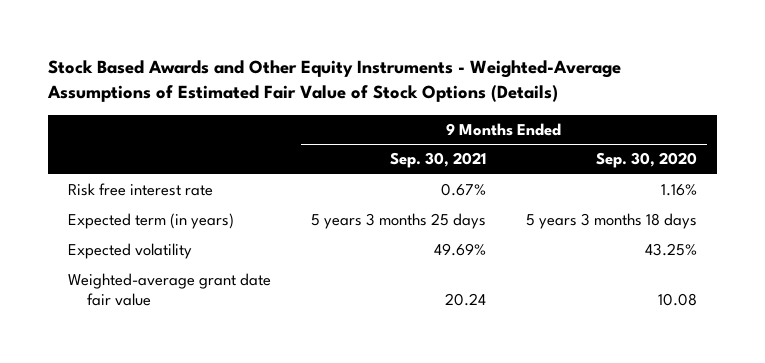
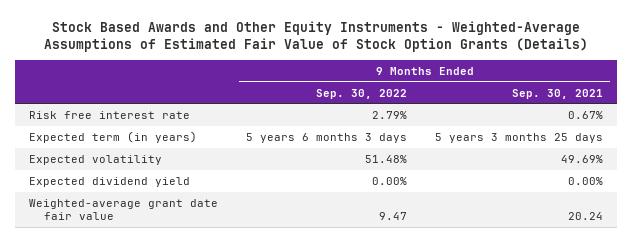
- Stock Based Awards and Other Equity Instruments - Weighted-Average Assumptions of Estimated Fair Value of Stock Options (Details)
+ Stock Based Awards and Other Equity Instruments - Weighted-Average Assumptions of Estimated Fair Value of Stock Option Grants (Details)
- | 9 Months Ended Sep. 30, 2021 | 9 Months Ended Sep. 30, 2020
+ | 9 Months Ended Sep. 30, 2022 | 9 Months Ended Sep. 30, 2021
+ Expected dividend yield | 0.00% | 0.00%

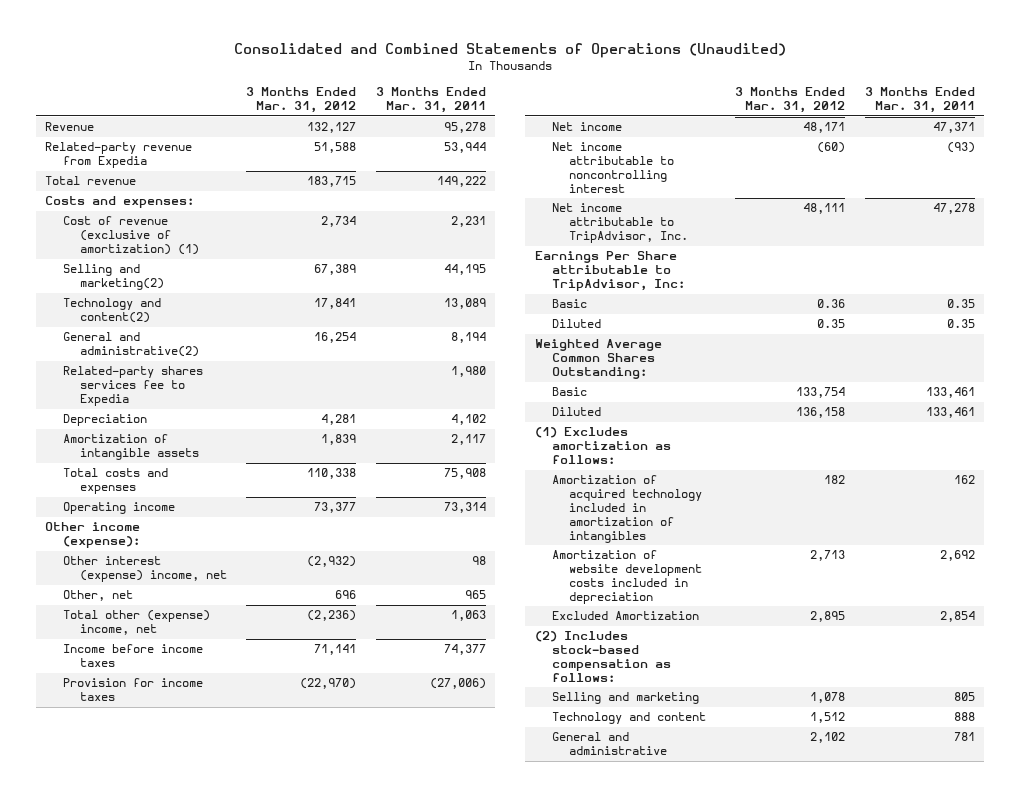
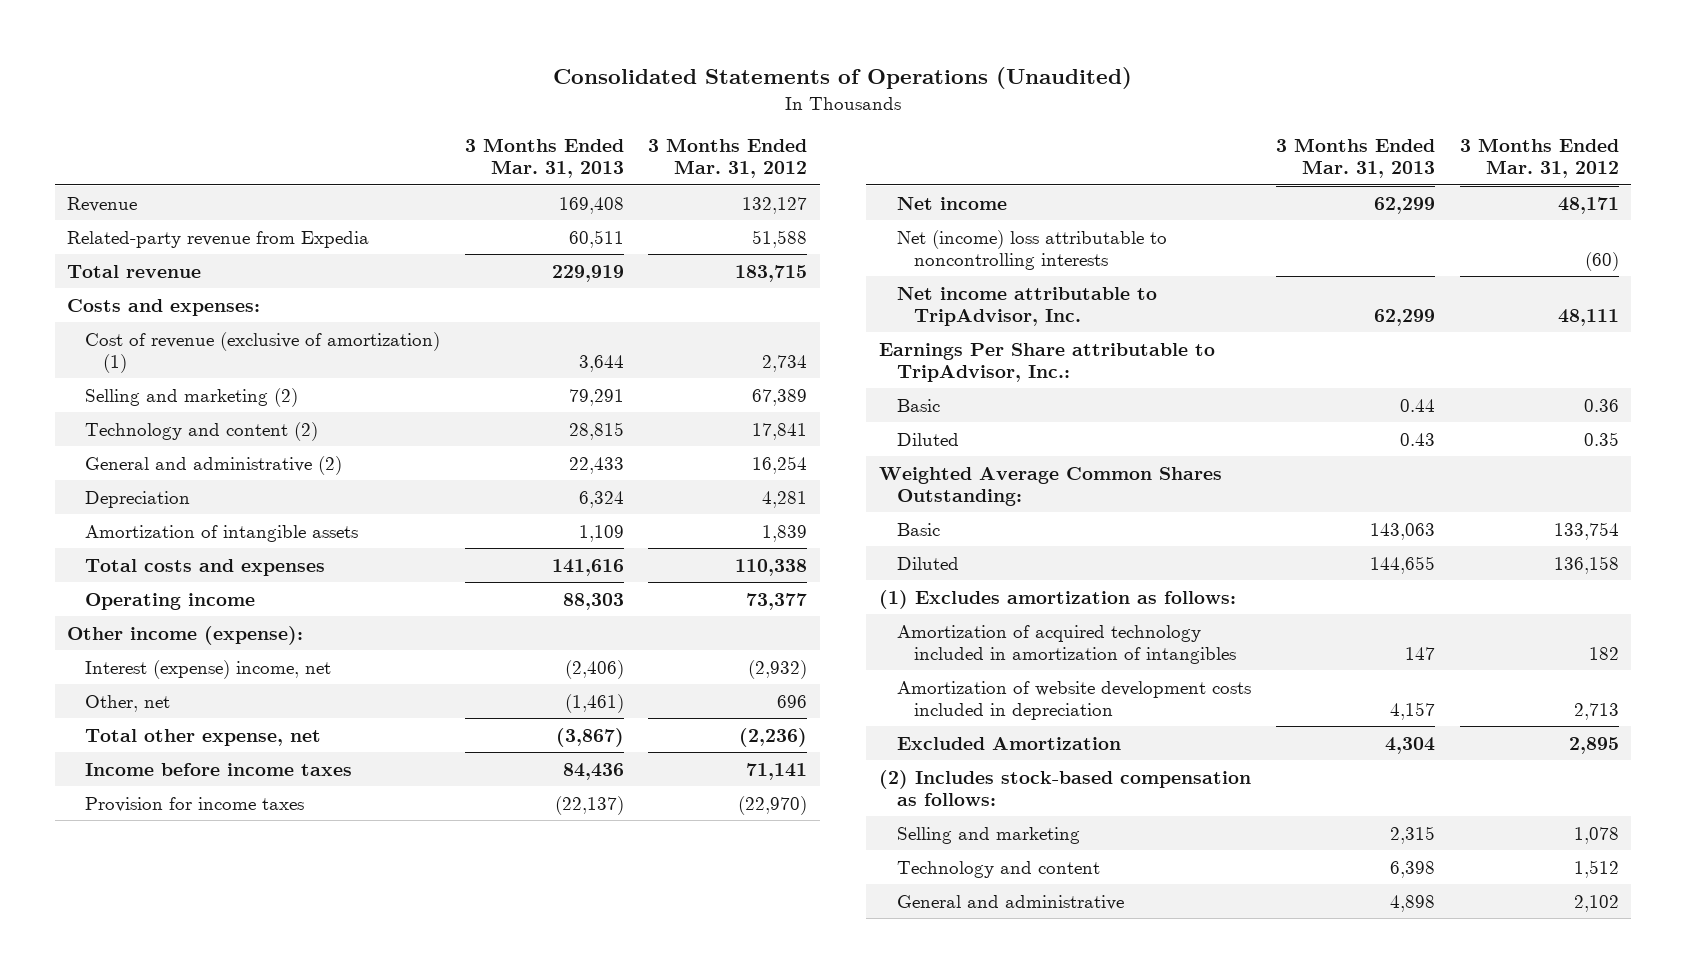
- Consolidated and Combined Statements of Operations (Unaudited)
+ Consolidated Statements of Operations (Unaudited)
- | 3 Months Ended Mar. 31, 2012 | 3 Months Ended Mar. 31, 2011
+ | 3 Months Ended Mar. 31, 2013 | 3 Months Ended Mar. 31, 2012
- Selling and marketing(2) | 67,389 | 44,195
- Technology and content(2) | 17,841 | 13,089
- General and administrative(2) | 16,254 | 8,194
- Related-party shares services fee to Expedia | | 1,980
+ Selling and marketing (2) | 79,291 | 67,389
+ Technology and content (2) | 28,815 | 17,841
+ General and administrative (2) | 22,433 | 16,254
- Other interest (expense) income, net | (2,932) | 98
+ Interest (expense) income, net | (2,406) | (2,932)
- Total other (expense) income, net | (2,236) | 1,063
+ Total other expense, net | (3,867) | (2,236)
- Net income attributable to noncontrolling interest | (60) | (93)
+ Net (income) loss attributable to noncontrolling interests | | (60)
- Earnings Per Share attributable to TripAdvisor, Inc:
+ Earnings Per Share attributable to TripAdvisor, Inc.:

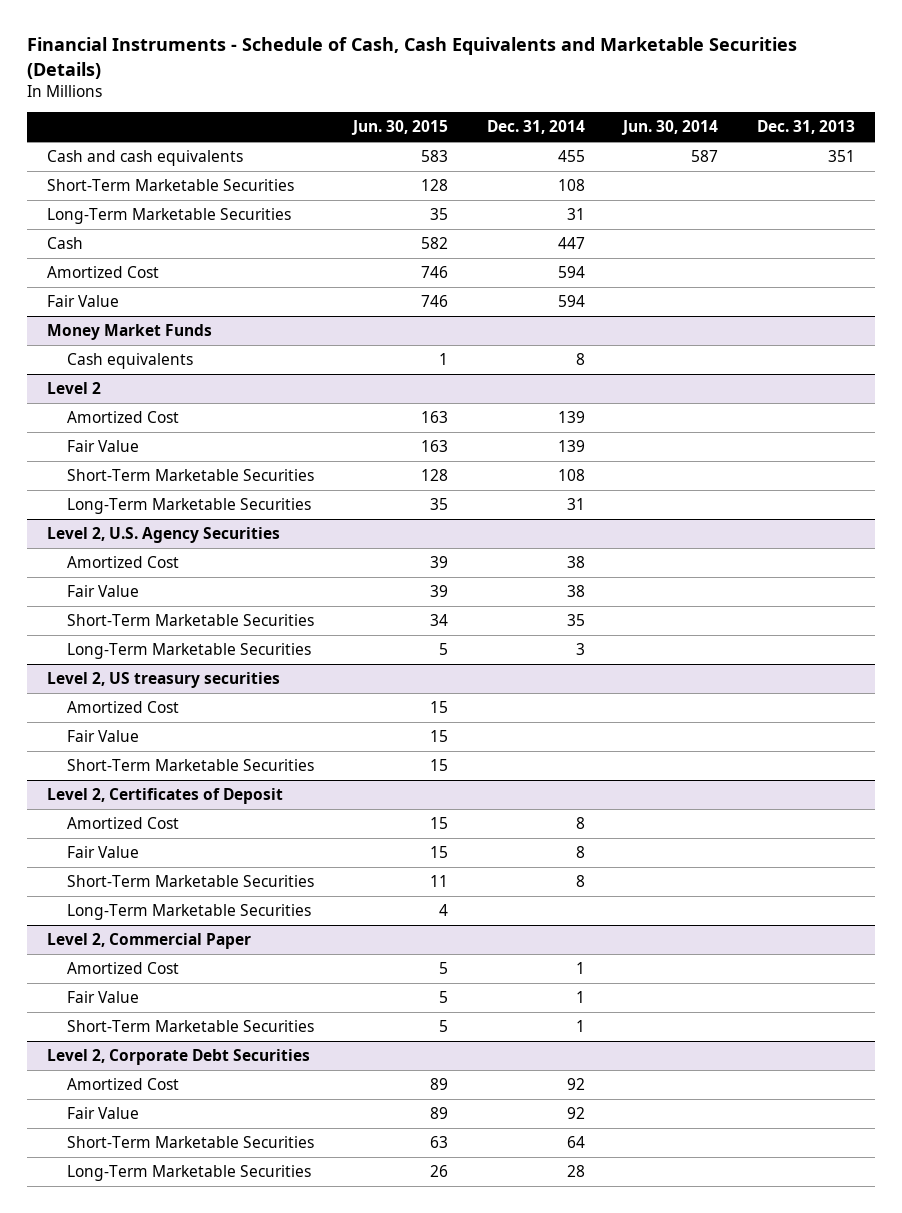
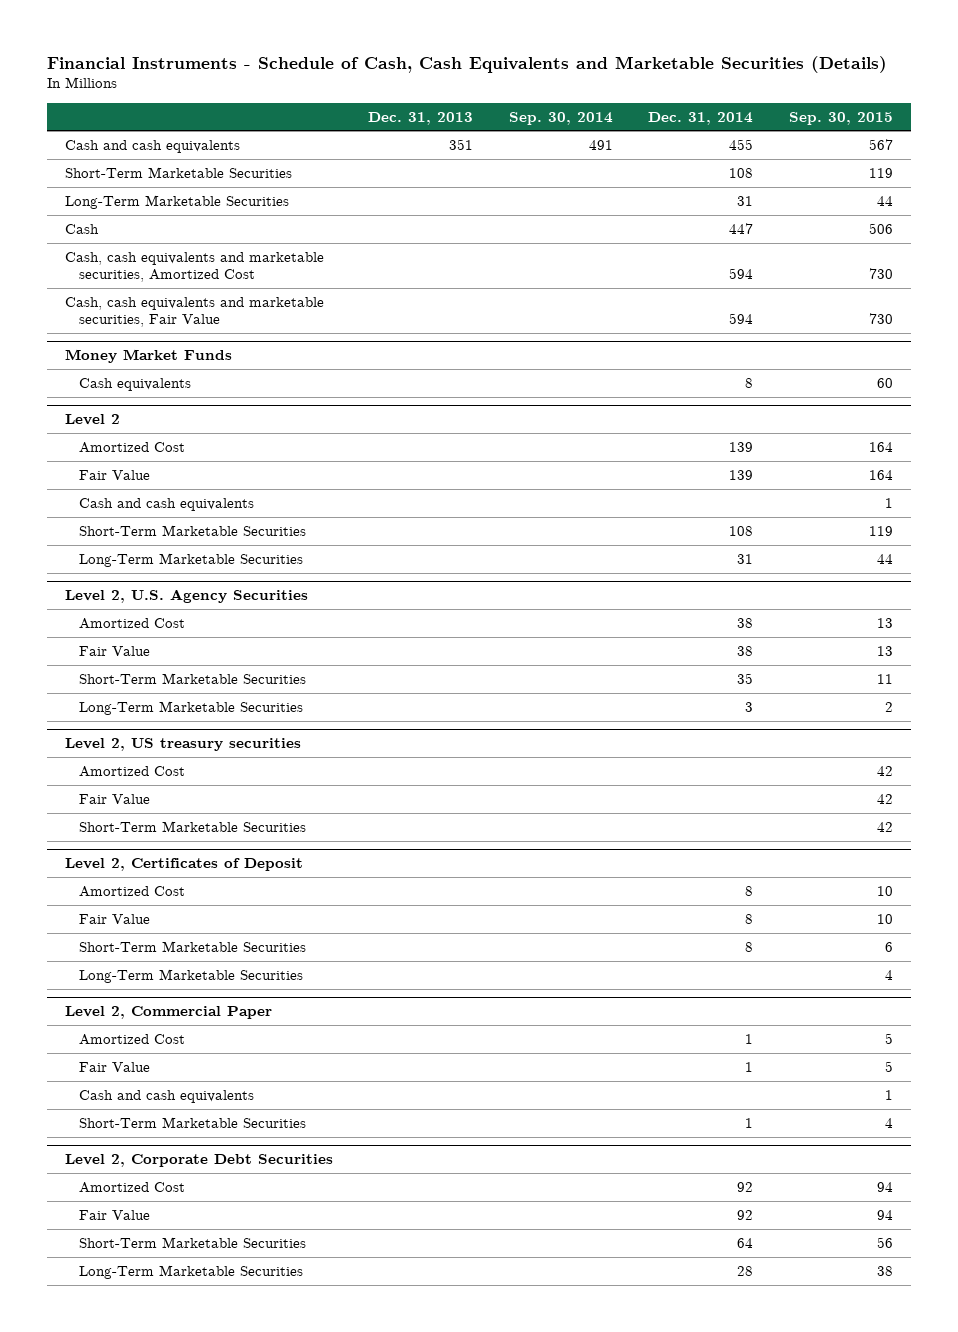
- | Jun. 30, 2015 | Dec. 31, 2014 | Jun. 30, 2014 | Dec. 31, 2013
+ | Dec. 31, 2013 | Sep. 30, 2014 | Dec. 31, 2014 | Sep. 30, 2015
- Amortized Cost | 746 | 594 | |
- Fair Value | 746 | 594 | |
+ Cash, cash equivalents and marketable securities, Amortized Cost | | | 594 | 730
+ Cash, cash equivalents and marketable securities, Fair Value | | | 594 | 730
@ Level 2
+ Cash and cash equivalents | | | | 1
@ Level 2, Commercial Paper
+ Cash and cash equivalents | | | | 1

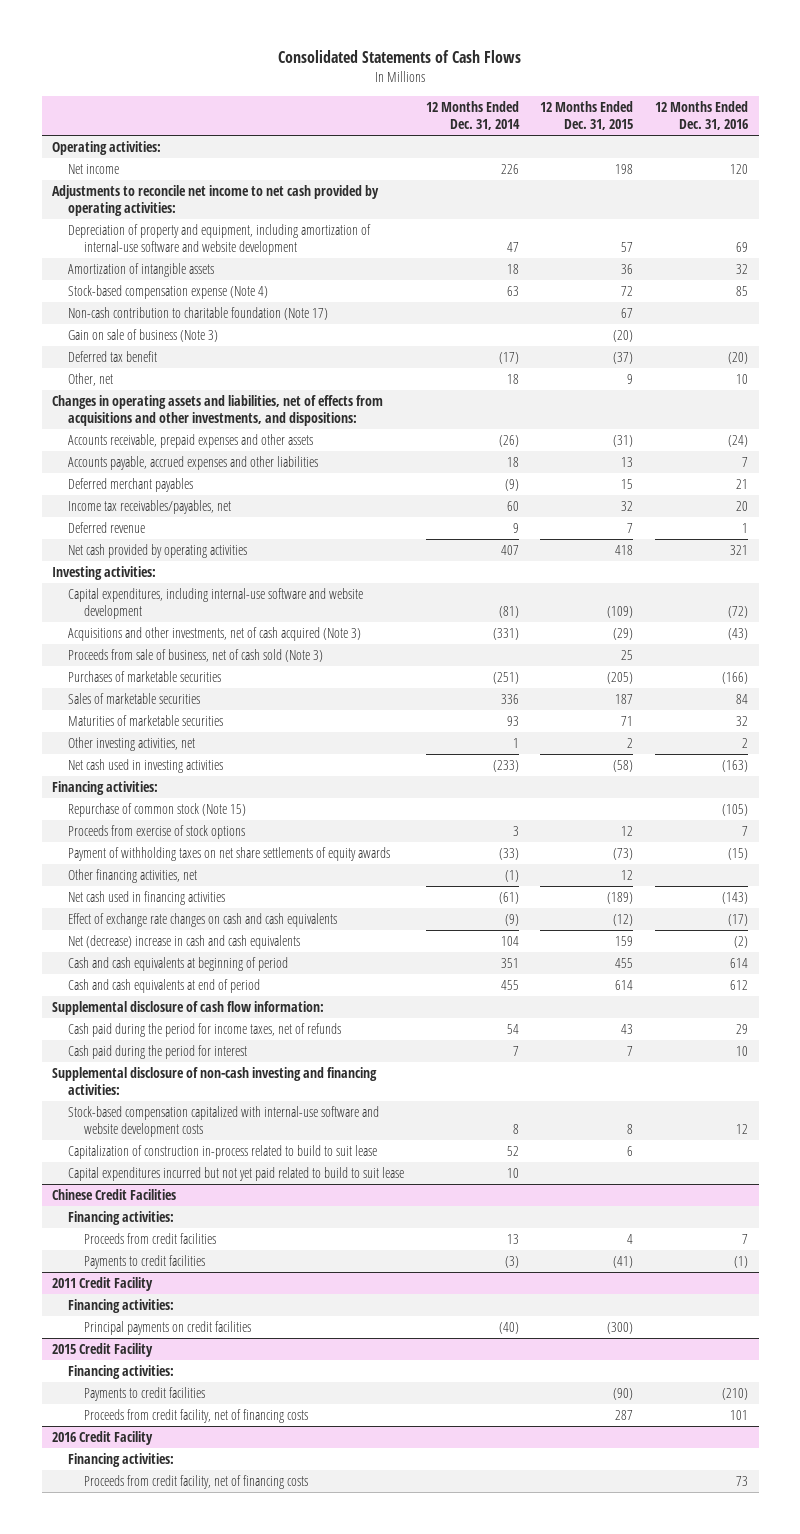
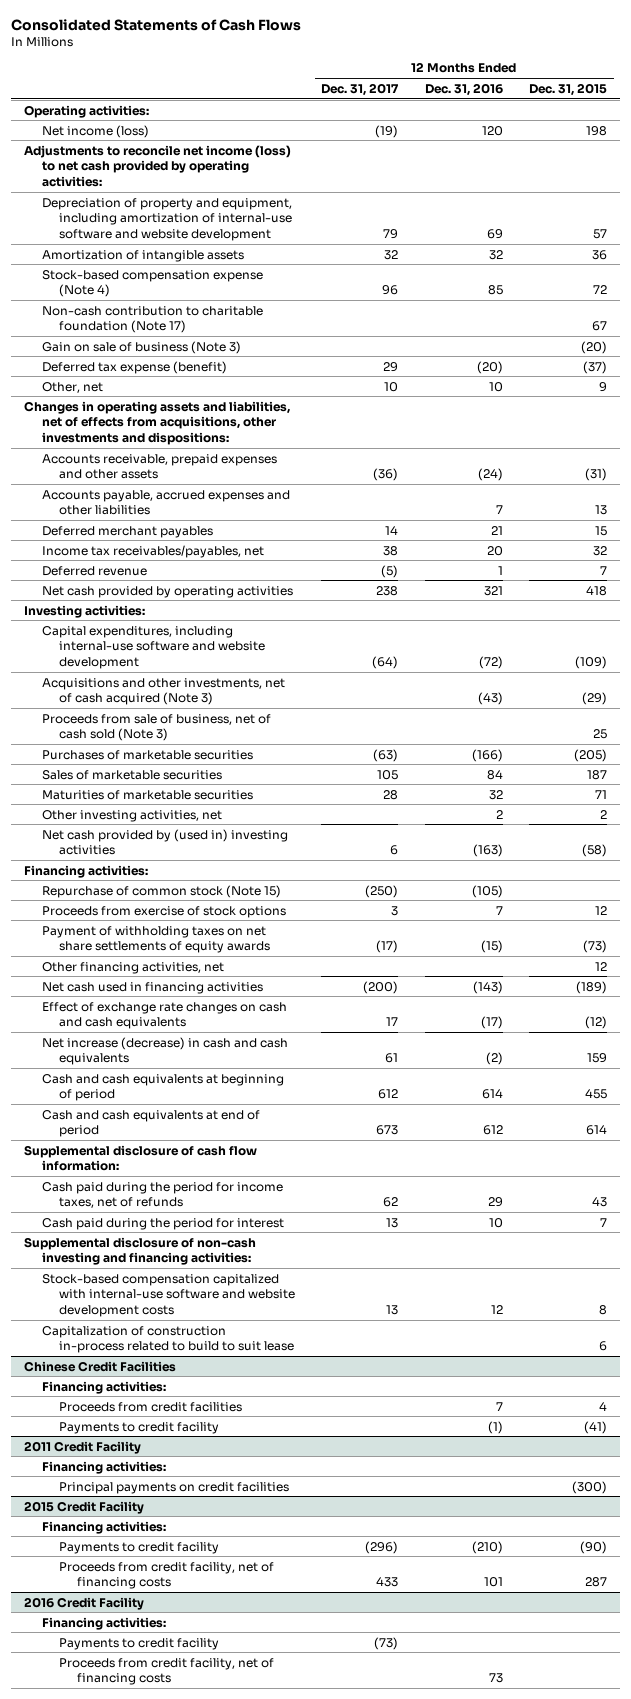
- | 12 Months Ended Dec. 31, 2014 | 12 Months Ended Dec. 31, 2015 | 12 Months Ended Dec. 31, 2016
+ | 12 Months Ended Dec. 31, 2017 | 12 Months Ended Dec. 31, 2016 | 12 Months Ended Dec. 31, 2015
- Net income | 226 | 198 | 120
- Adjustments to reconcile net income to net cash provided by operating activities:
+ Net income (loss) | (19) | 120 | 198
+ Adjustments to reconcile net income (loss) to net cash provided by operating activities:
- Deferred tax benefit | (17) | (37) | (20)
+ Deferred tax expense (benefit) | 29 | (20) | (37)
- Changes in operating assets and liabilities, net of effects from acquisitions and other investments, and dispositions:
+ Changes in operating assets and liabilities, net of effects from acquisitions, other investments and dispositions:
- Net cash used in investing activities | (233) | (58) | (163)
+ Net cash provided by (used in) investing activities | 6 | (163) | (58)
- Net (decrease) increase in cash and cash equivalents | 104 | 159 | (2)
+ Net increase (decrease) in cash and cash equivalents | 61 | (2) | 159
- Capital expenditures incurred but not yet paid related to build to suit lease | 10 | |
@ Chinese Credit Facilities
- Payments to credit facilities | (3) | (41) | (1)
+ Payments to credit facility | | (1) | (41)
@ 2015 Credit Facility
- Payments to credit facilities | | (90) | (210)
+ Payments to credit facility | (296) | (210) | (90)
@ 2016 Credit Facility
+ Payments to credit facility | (73) | |

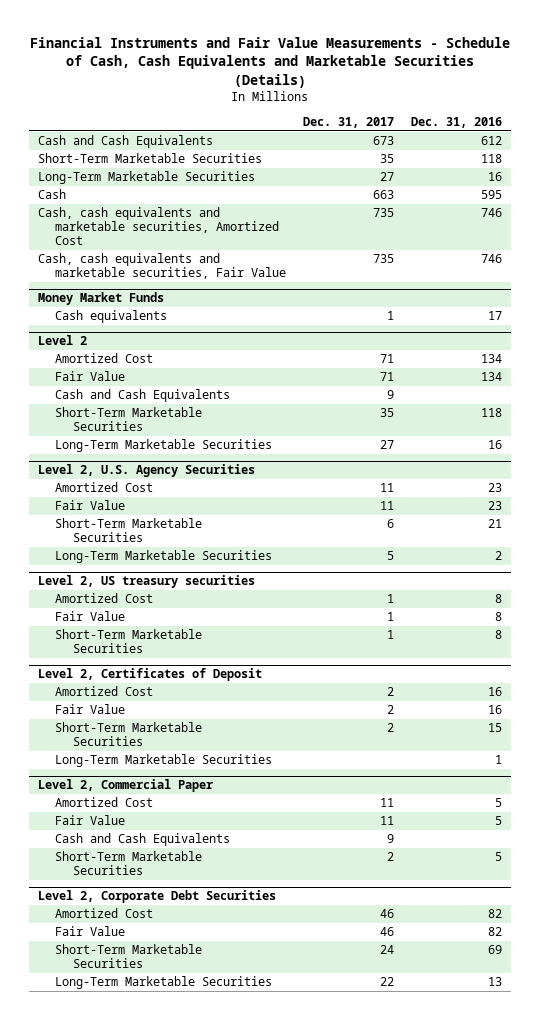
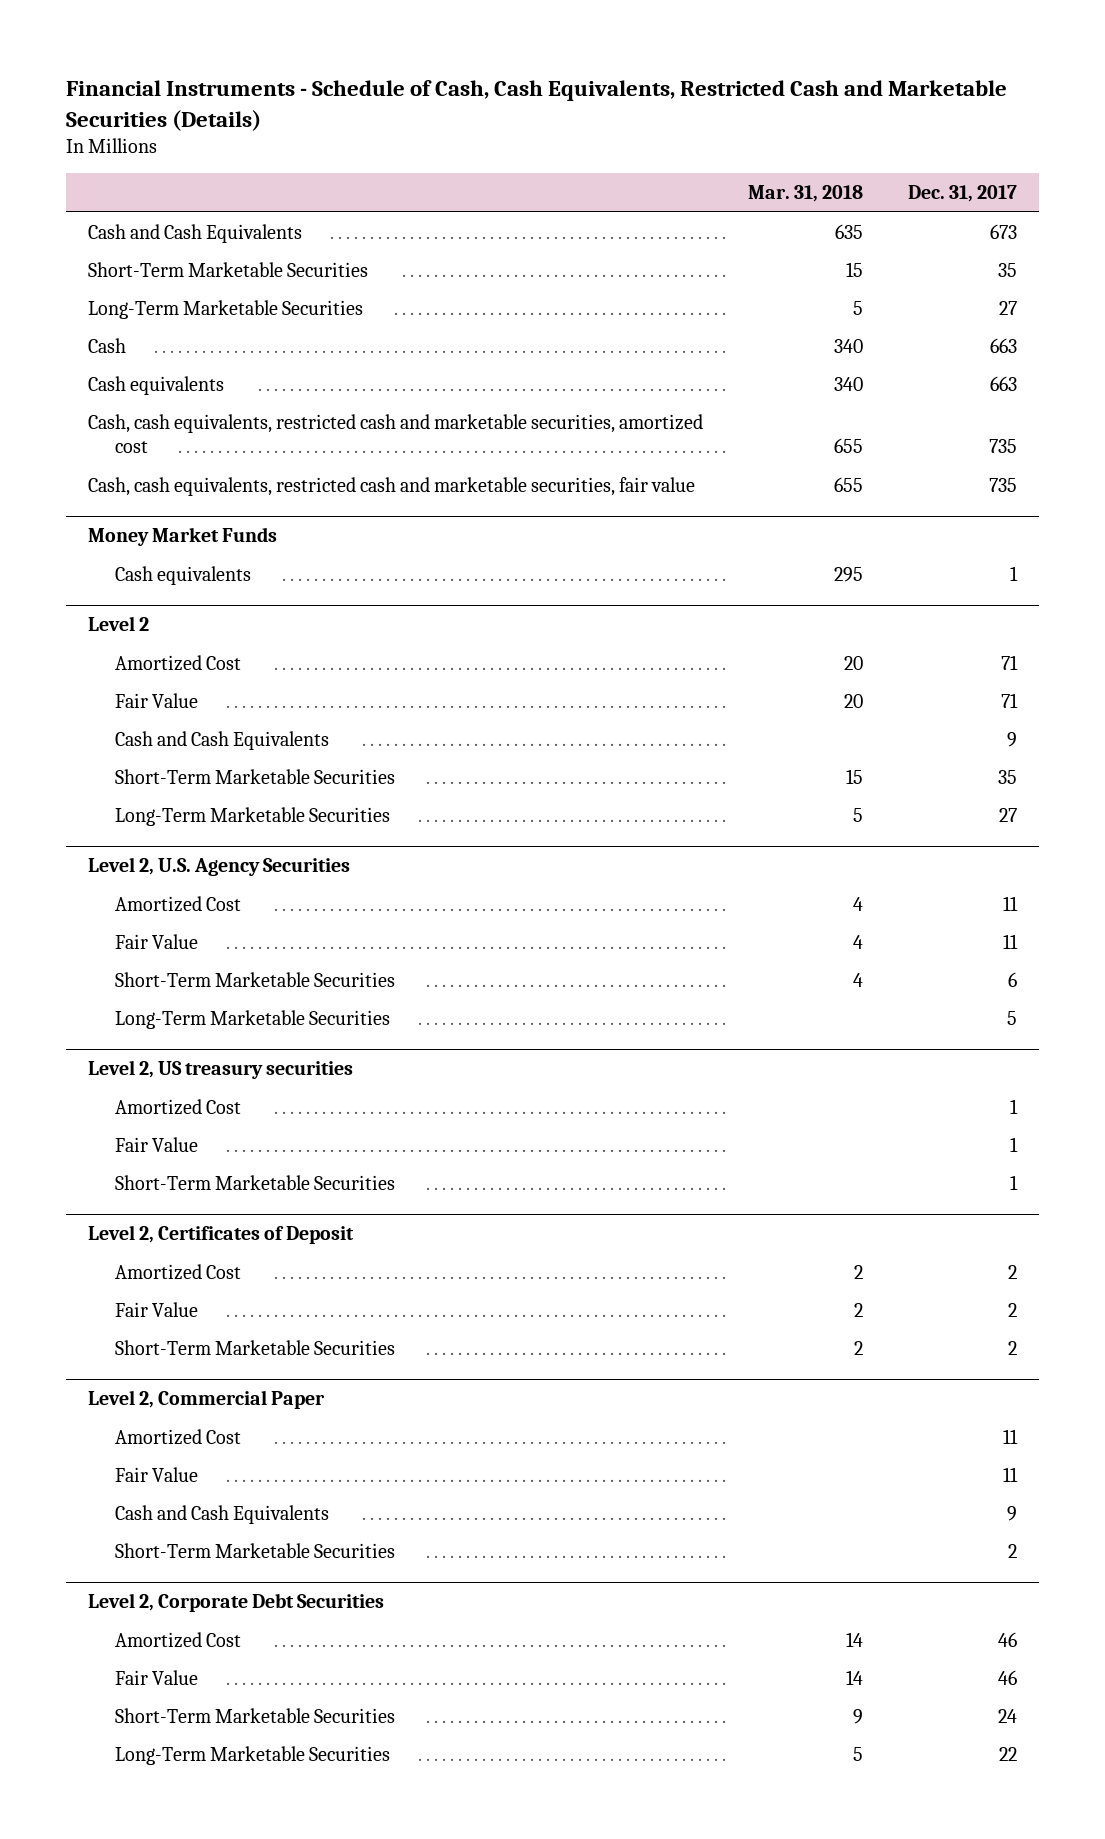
- Financial Instruments and Fair Value Measurements - Schedule of Cash, Cash Equivalents and Marketable Securities (Details)
+ Financial Instruments - Schedule of Cash, Cash Equivalents, Restricted Cash and Marketable Securities (Details)
- | Dec. 31, 2017 | Dec. 31, 2016
+ | Mar. 31, 2018 | Dec. 31, 2017
- Cash, cash equivalents and marketable securities, Amortized Cost | 735 | 746
- Cash, cash equivalents and marketable securities, Fair Value | 735 | 746
+ Cash equivalents | 340 | 663
+ Cash, cash equivalents, restricted cash and marketable securities, amortized cost | 655 | 735
+ Cash, cash equivalents, restricted cash and marketable securities, fair value | 655 | 735
@ Level 2, Certificates of Deposit
- Long-Term Marketable Securities | | 1

